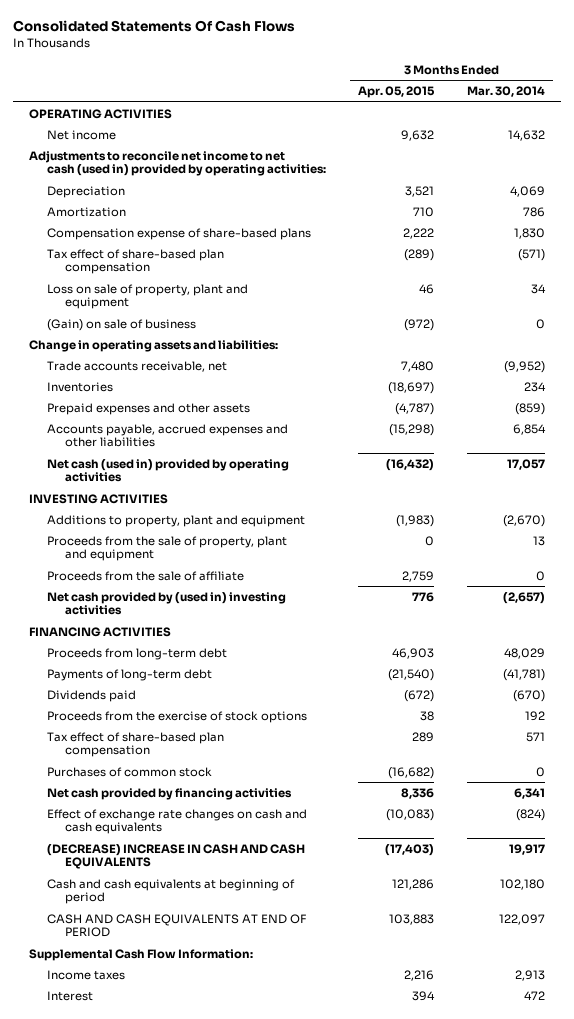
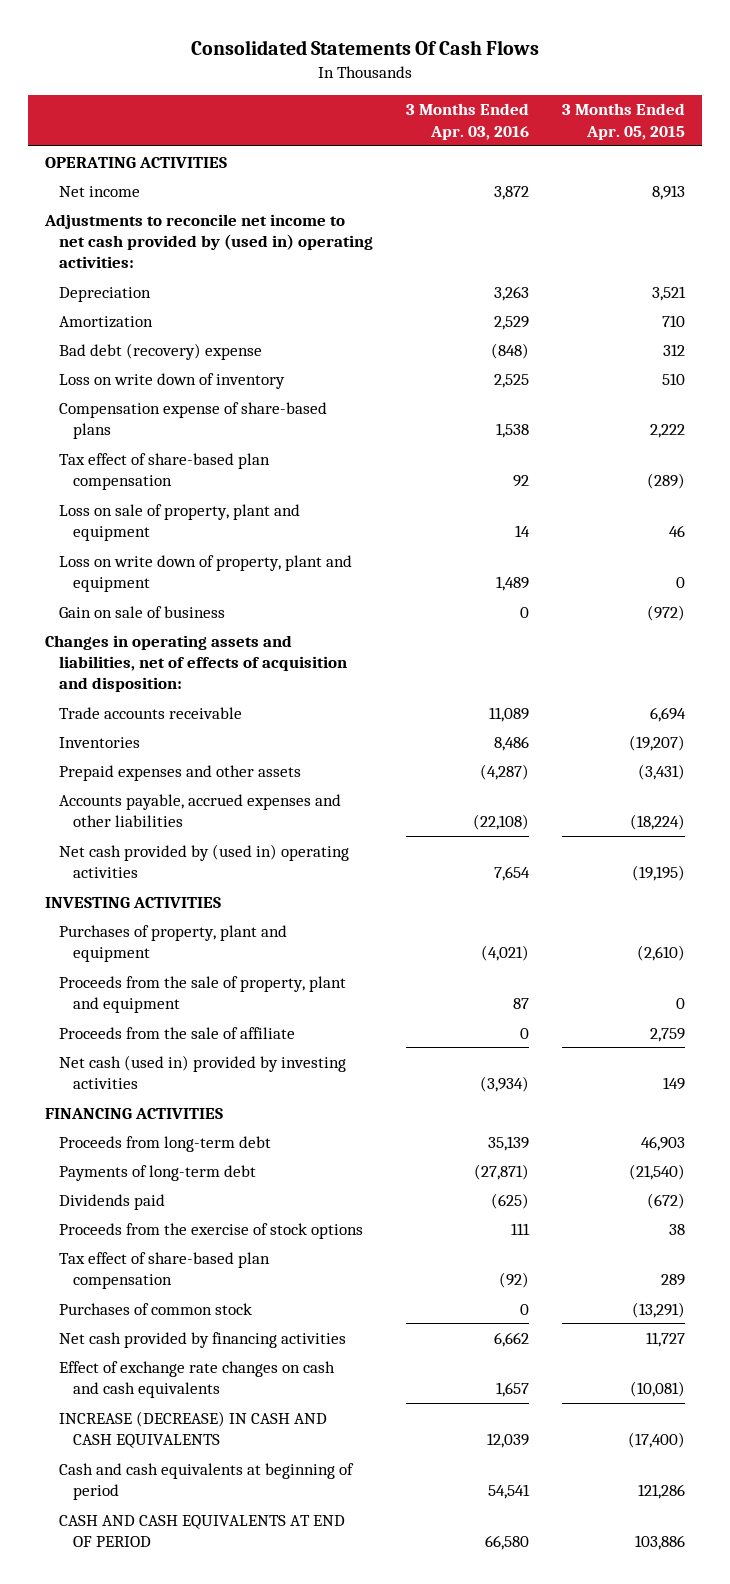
- | 3 Months Ended Apr. 05, 2015 | 3 Months Ended Mar. 30, 2014
+ | 3 Months Ended Apr. 03, 2016 | 3 Months Ended Apr. 05, 2015
- Net income | 9,632 | 14,632
- Adjustments to reconcile net income to net cash (used in) provided by operating activities:
+ Net income | 3,872 | 8,913
+ Adjustments to reconcile net income to net cash provided by (used in) operating activities:
+ Bad debt (recovery) expense | (848) | 312
+ Loss on write down of inventory | 2,525 | 510
- (Gain) on sale of business | (972) | 0
- Change in operating assets and liabilities:
- Trade accounts receivable, net | 7,480 | (9,952)
- Inventories | (18,697) | 234
- Prepaid expenses and other assets | (4,787) | (859)
- Accounts payable, accrued expenses and other liabilities | (15,298) | 6,854
- Net cash (used in) provided by operating activities | (16,432) | 17,057
+ Loss on write down of property, plant and equipment | 1,489 | 0
+ Gain on sale of business | 0 | (972)
+ Changes in operating assets and liabilities, net of effects of acquisition and disposition:
+ Trade accounts receivable | 11,089 | 6,694
+ Inventories | 8,486 | (19,207)
+ Prepaid expenses and other assets | (4,287) | (3,431)
+ Accounts payable, accrued expenses and other liabilities | (22,108) | (18,224)
+ Net cash provided by (used in) operating activities | 7,654 | (19,195)
- Additions to property, plant and equipment | (1,983) | (2,670)
+ Purchases of property, plant and equipment | (4,021) | (2,610)
- Net cash provided by (used in) investing activities | 776 | (2,657)
+ Net cash (used in) provided by investing activities | (3,934) | 149
- Purchases of common stock | (16,682) | 0
- Net cash provided by financing activities | 8,336 | 6,341
- Effect of exchange rate changes on cash and cash equivalents | (10,083) | (824)
- (DECREASE) INCREASE IN CASH AND CASH EQUIVALENTS | (17,403) | 19,917
+ Purchases of common stock | 0 | (13,291)
+ Net cash provided by financing activities | 6,662 | 11,727
+ Effect of exchange rate changes on cash and cash equivalents | 1,657 | (10,081)
+ INCREASE (DECREASE) IN CASH AND CASH EQUIVALENTS | 12,039 | (17,400)
- CASH AND CASH EQUIVALENTS AT END OF PERIOD | 103,883 | 122,097
- Supplemental Cash Flow Information:
- Income taxes | 2,216 | 2,913
- Interest | 394 | 472
+ CASH AND CASH EQUIVALENTS AT END OF PERIOD | 66,580 | 103,886

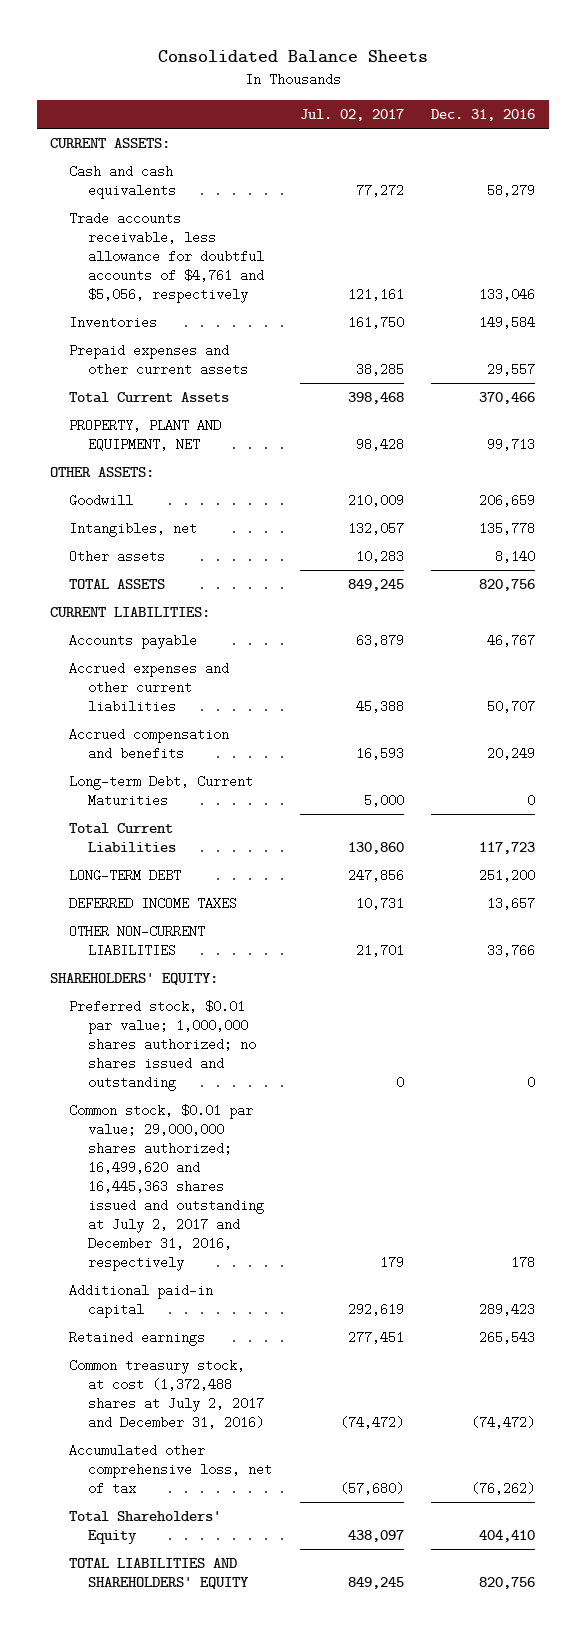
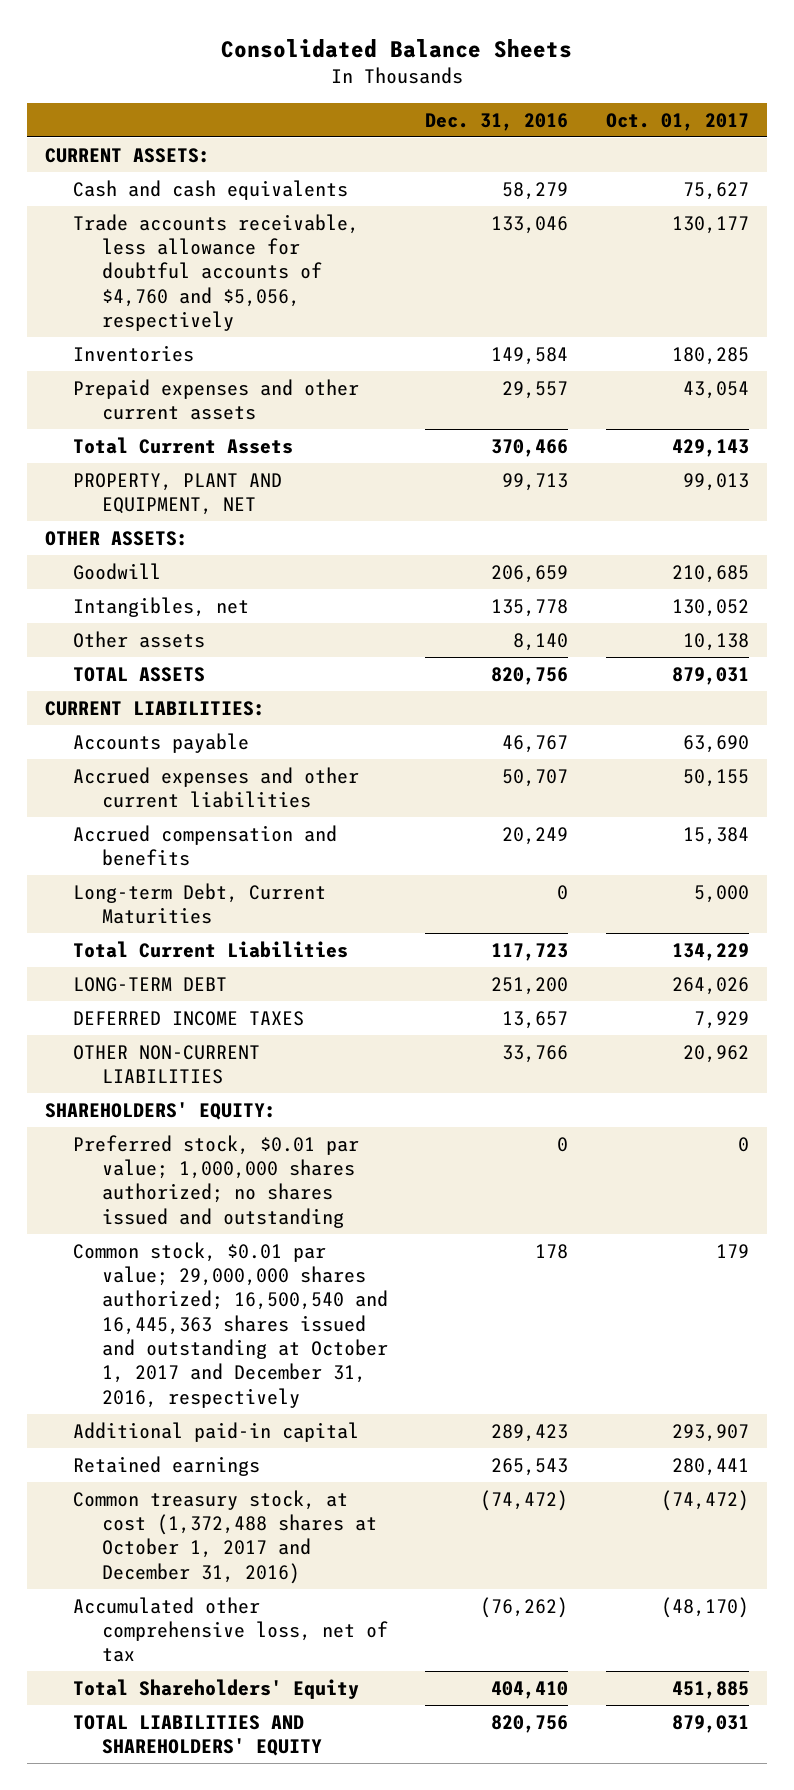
- | Jul. 02, 2017 | Dec. 31, 2016
+ | Dec. 31, 2016 | Oct. 01, 2017
- Trade accounts receivable, less allowance for doubtful accounts of $4,761 and $5,056, respectively | 121,161 | 133,046
+ Trade accounts receivable, less allowance for doubtful accounts of $4,760 and $5,056, respectively | 133,046 | 130,177
- Common stock, $0.01 par value; 29,000,000 shares authorized; 16,499,620 and 16,445,363 shares issued and outstanding at July 2, 2017 and December 31, 2016, respectively | 179 | 178
+ Common stock, $0.01 par value; 29,000,000 shares authorized; 16,500,540 and 16,445,363 shares issued and outstanding at October 1, 2017 and December 31, 2016, respectively | 178 | 179
- Common treasury stock, at cost (1,372,488 shares at July 2, 2017 and December 31, 2016) | (74,472) | (74,472)
+ Common treasury stock, at cost (1,372,488 shares at October 1, 2017 and December 31, 2016) | (74,472) | (74,472)

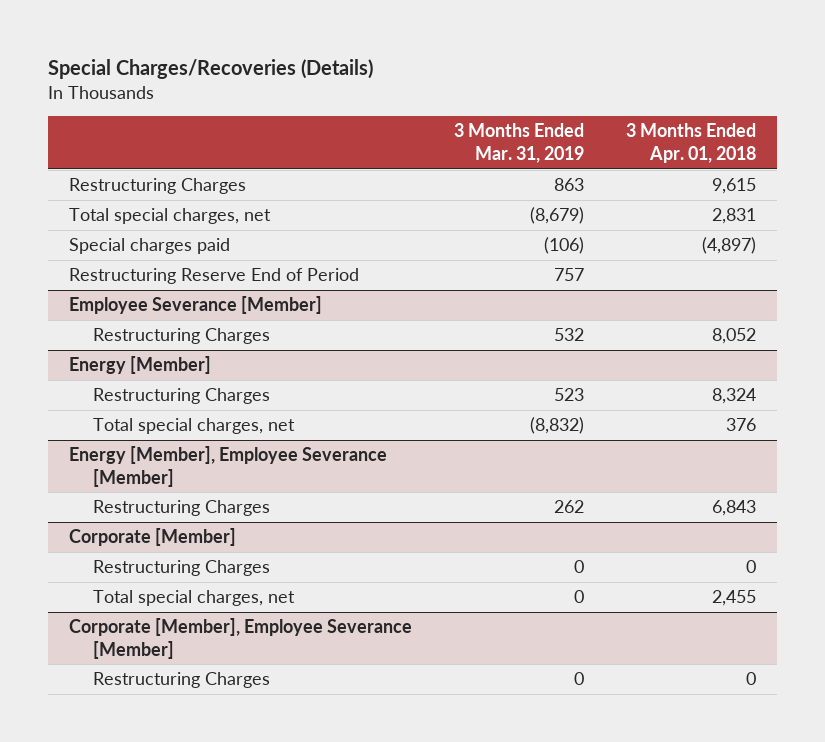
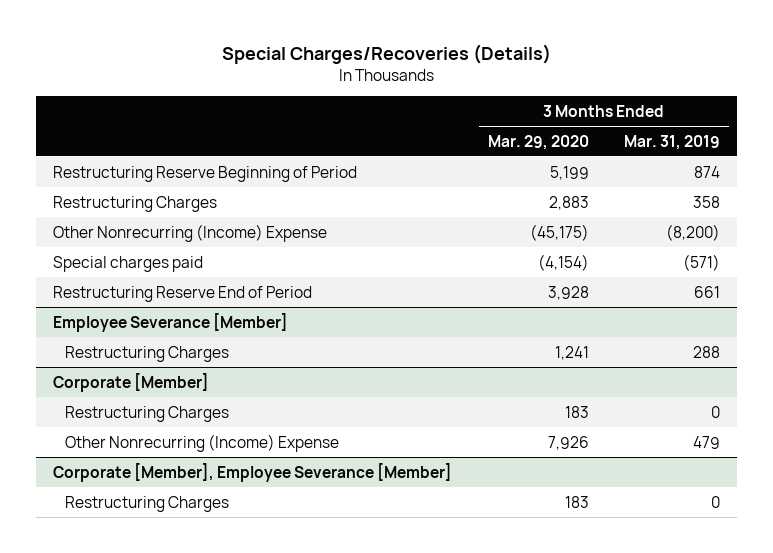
- | 3 Months Ended Mar. 31, 2019 | 3 Months Ended Apr. 01, 2018
+ | 3 Months Ended Mar. 29, 2020 | 3 Months Ended Mar. 31, 2019
- Restructuring Charges | 863 | 9,615
- Total special charges, net | (8,679) | 2,831
- Special charges paid | (106) | (4,897)
- Restructuring Reserve End of Period | 757 |
+ Restructuring Reserve Beginning of Period | 5,199 | 874
+ Restructuring Charges | 2,883 | 358
+ Other Nonrecurring (Income) Expense | (45,175) | (8,200)
+ Special charges paid | (4,154) | (571)
+ Restructuring Reserve End of Period | 3,928 | 661
@ Employee Severance [Member]
- Restructuring Charges | 532 | 8,052
- Energy [Member]
- Restructuring Charges | 523 | 8,324
- Total special charges, net | (8,832) | 376
- Energy [Member], Employee Severance [Member]
- Restructuring Charges | 262 | 6,843
@ Employee Severance [Member]
+ Restructuring Charges | 1,241 | 288
@ Corporate [Member]
- Total special charges, net | 0 | 2,455
+ Other Nonrecurring (Income) Expense | 7,926 | 479

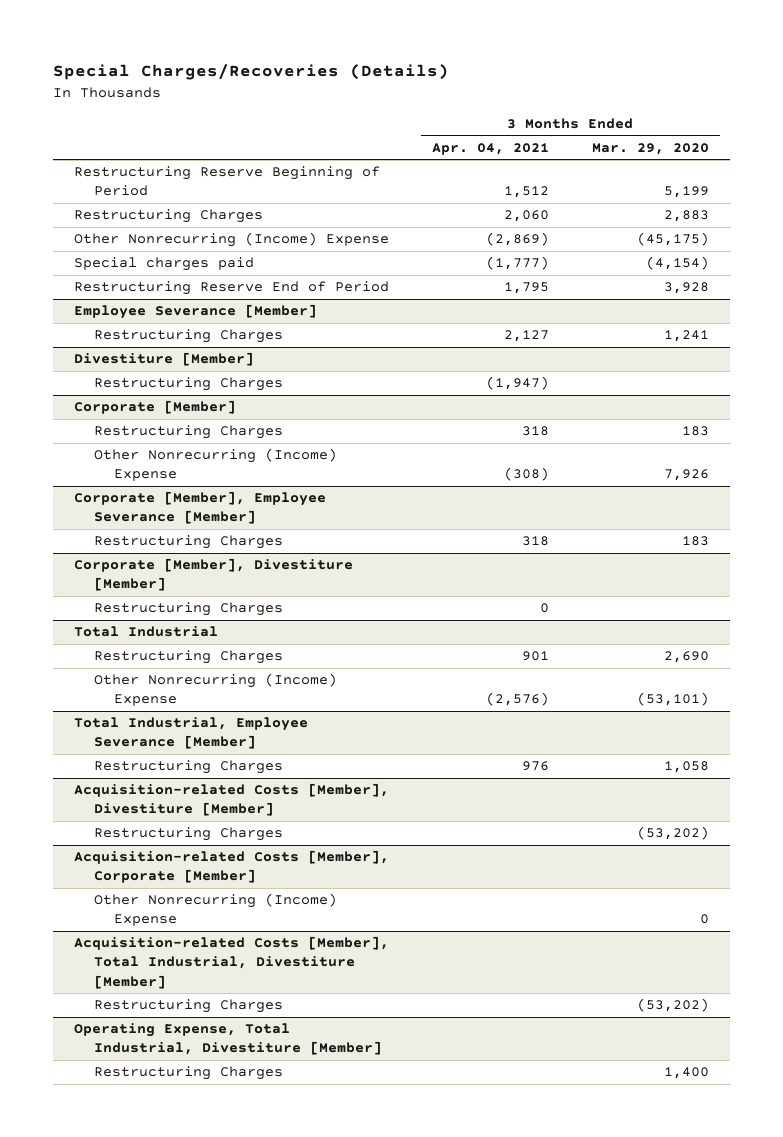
- | 3 Months Ended Mar. 29, 2020 | 3 Months Ended Mar. 31, 2019
+ | 3 Months Ended Apr. 04, 2021 | 3 Months Ended Mar. 29, 2020
+ Divestiture [Member]
+ Restructuring Charges | (1,947) |
+ Corporate [Member], Divestiture [Member]
+ Restructuring Charges | 0 |
+ Total Industrial
+ Restructuring Charges | 901 | 2,690
+ Other Nonrecurring (Income) Expense | (2,576) | (53,101)
+ Total Industrial, Employee Severance [Member]
+ Restructuring Charges | 976 | 1,058
+ Acquisition-related Costs [Member], Divestiture [Member]
+ Restructuring Charges | | (53,202)
+ Acquisition-related Costs [Member], Corporate [Member]
+ Other Nonrecurring (Income) Expense | | 0
+ Acquisition-related Costs [Member], Total Industrial, Divestiture [Member]
+ Restructuring Charges | | (53,202)
+ Operating Expense, Total Industrial, Divestiture [Member]
+ Restructuring Charges | | 1,400

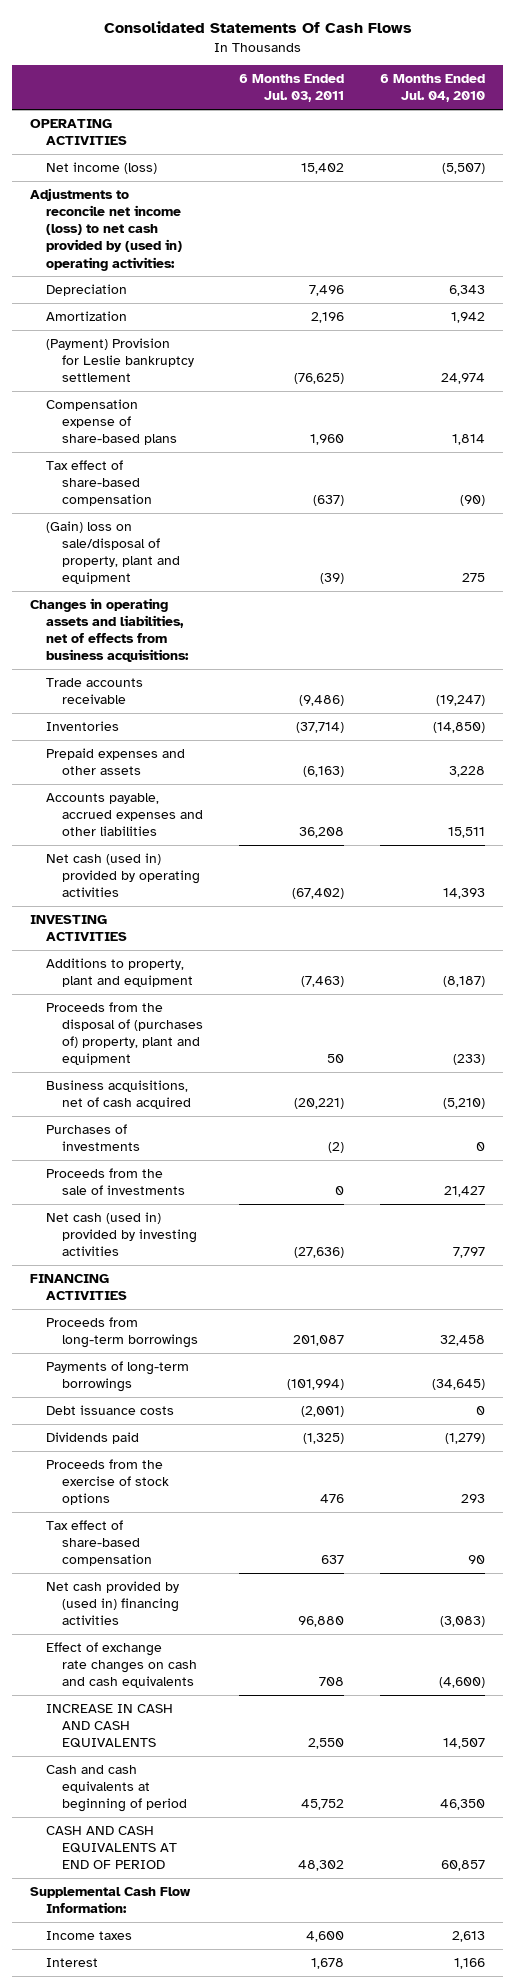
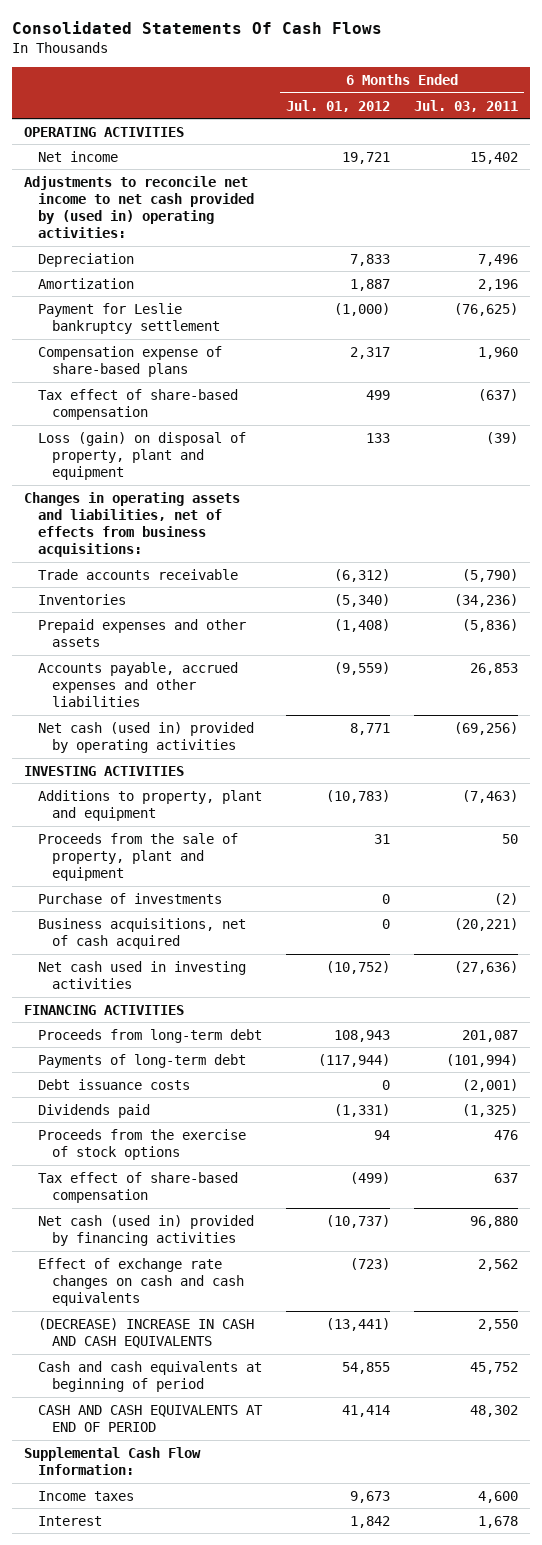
- | 6 Months Ended Jul. 03, 2011 | 6 Months Ended Jul. 04, 2010
+ | 6 Months Ended Jul. 01, 2012 | 6 Months Ended Jul. 03, 2011
- Net income (loss) | 15,402 | (5,507)
- Adjustments to reconcile net income (loss) to net cash provided by (used in) operating activities:
+ Net income | 19,721 | 15,402
+ Adjustments to reconcile net income to net cash provided by (used in) operating activities:
- (Payment) Provision for Leslie bankruptcy settlement | (76,625) | 24,974
+ Payment for Leslie bankruptcy settlement | (1,000) | (76,625)
- (Gain) loss on sale/disposal of property, plant and equipment | (39) | 275
+ Loss (gain) on disposal of property, plant and equipment | 133 | (39)
- Trade accounts receivable | (9,486) | (19,247)
- Inventories | (37,714) | (14,850)
- Prepaid expenses and other assets | (6,163) | 3,228
- Accounts payable, accrued expenses and other liabilities | 36,208 | 15,511
- Net cash (used in) provided by operating activities | (67,402) | 14,393
+ Trade accounts receivable | (6,312) | (5,790)
+ Inventories | (5,340) | (34,236)
+ Prepaid expenses and other assets | (1,408) | (5,836)
+ Accounts payable, accrued expenses and other liabilities | (9,559) | 26,853
+ Net cash (used in) provided by operating activities | 8,771 | (69,256)
- Proceeds from the disposal of (purchases of) property, plant and equipment | 50 | (233)
+ Proceeds from the sale of property, plant and equipment | 31 | 50
+ Purchase of investments | 0 | (2)
- Purchases of investments | (2) | 0
- Proceeds from the sale of investments | 0 | 21,427
- Net cash (used in) provided by investing activities | (27,636) | 7,797
+ Net cash used in investing activities | (10,752) | (27,636)
- Proceeds from long-term borrowings | 201,087 | 32,458
- Payments of long-term borrowings | (101,994) | (34,645)
+ Proceeds from long-term debt | 108,943 | 201,087
+ Payments of long-term debt | (117,944) | (101,994)
- Net cash provided by (used in) financing activities | 96,880 | (3,083)
- Effect of exchange rate changes on cash and cash equivalents | 708 | (4,600)
- INCREASE IN CASH AND CASH EQUIVALENTS | 2,550 | 14,507
+ Net cash (used in) provided by financing activities | (10,737) | 96,880
+ Effect of exchange rate changes on cash and cash equivalents | (723) | 2,562
+ (DECREASE) INCREASE IN CASH AND CASH EQUIVALENTS | (13,441) | 2,550

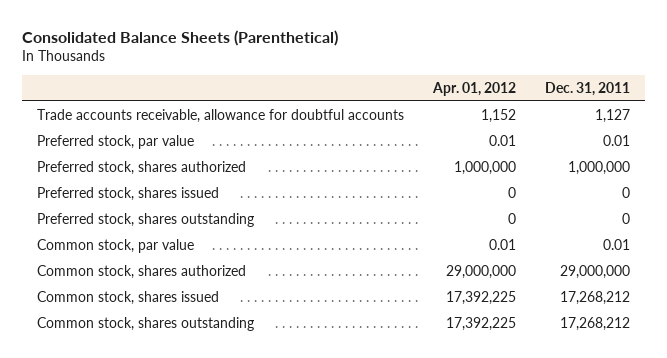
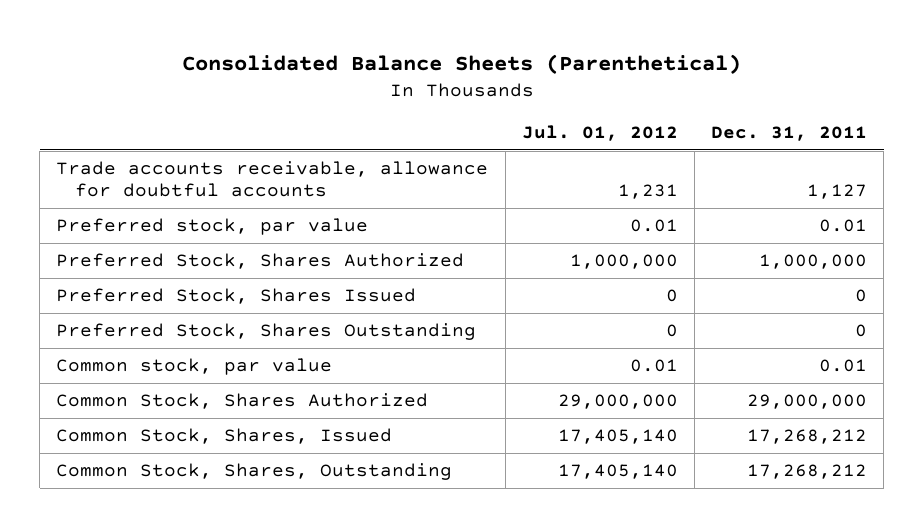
- | Apr. 01, 2012 | Dec. 31, 2011
+ | Jul. 01, 2012 | Dec. 31, 2011
- Preferred stock, shares authorized | 1,000,000 | 1,000,000
- Preferred stock, shares issued | 0 | 0
- Preferred stock, shares outstanding | 0 | 0
+ Preferred Stock, Shares Authorized | 1,000,000 | 1,000,000
+ Preferred Stock, Shares Issued | 0 | 0
+ Preferred Stock, Shares Outstanding | 0 | 0
- Common stock, shares authorized | 29,000,000 | 29,000,000
- Common stock, shares issued | 17,392,225 | 17,268,212
- Common stock, shares outstanding | 17,392,225 | 17,268,212
+ Common Stock, Shares Authorized | 29,000,000 | 29,000,000
+ Common Stock, Shares, Issued | 17,405,140 | 17,268,212
+ Common Stock, Shares, Outstanding | 17,405,140 | 17,268,212

